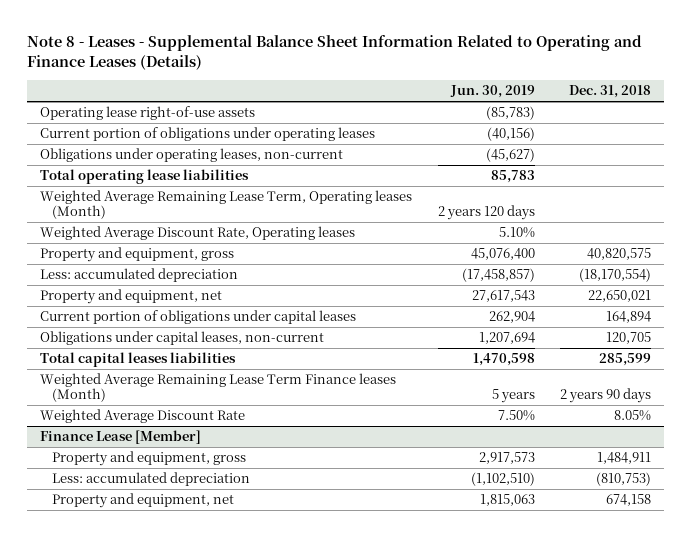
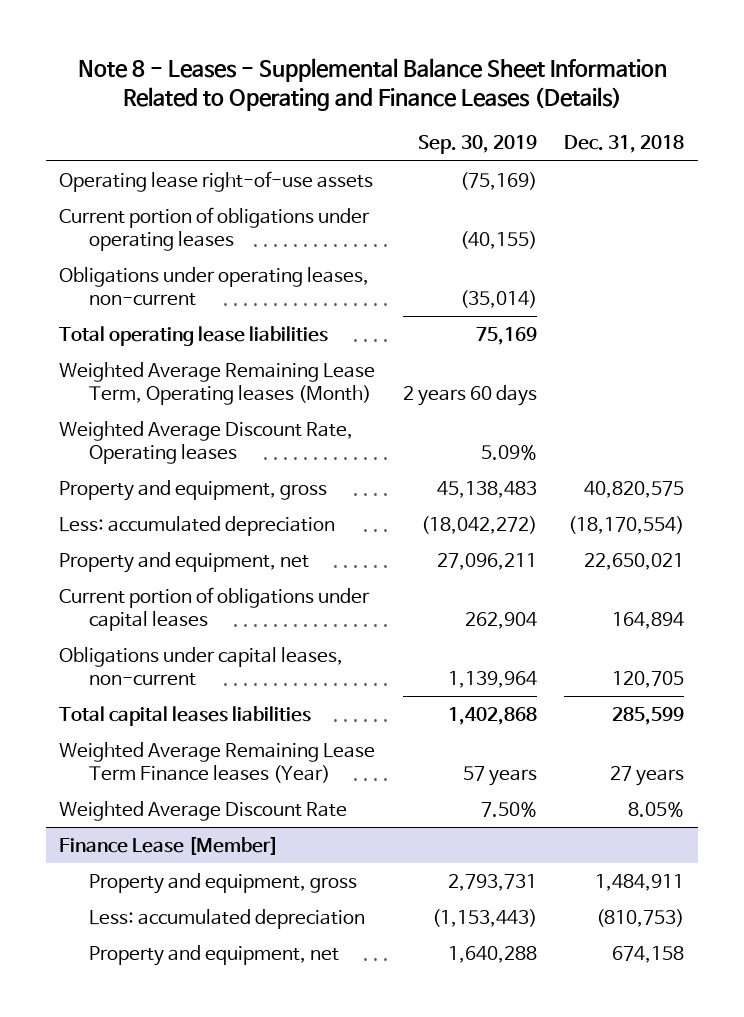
- | Jun. 30, 2019 | Dec. 31, 2018
+ | Sep. 30, 2019 | Dec. 31, 2018
- Weighted Average Remaining Lease Term Finance leases (Month) | 5 years | 2 years 90 days
+ Weighted Average Remaining Lease Term Finance leases (Year) | 57 years | 27 years

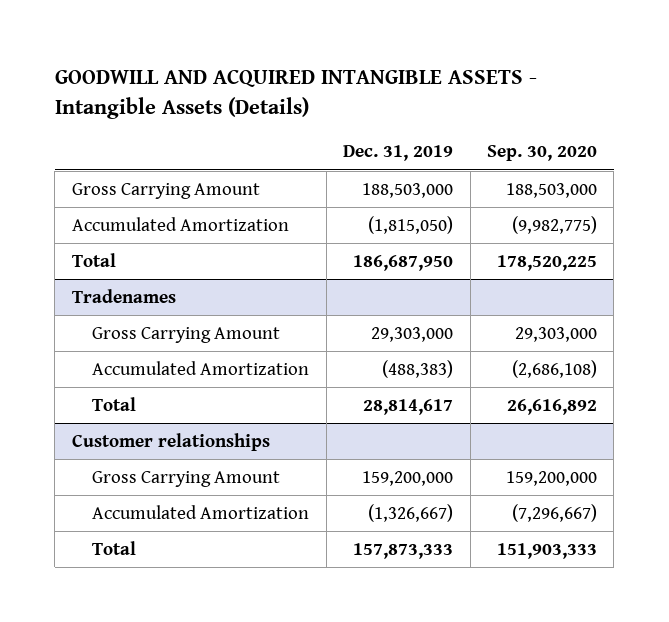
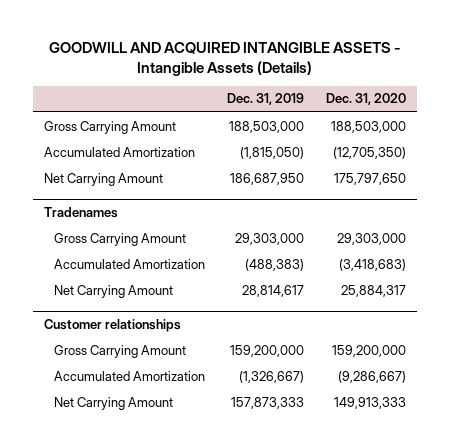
- | Dec. 31, 2019 | Sep. 30, 2020
+ | Dec. 31, 2019 | Dec. 31, 2020
- Total | 186,687,950 | 178,520,225
+ Net Carrying Amount | 186,687,950 | 175,797,650
@ Tradenames
- Total | 28,814,617 | 26,616,892
+ Net Carrying Amount | 28,814,617 | 25,884,317
@ Customer relationships
- Total | 157,873,333 | 151,903,333
+ Net Carrying Amount | 157,873,333 | 149,913,333

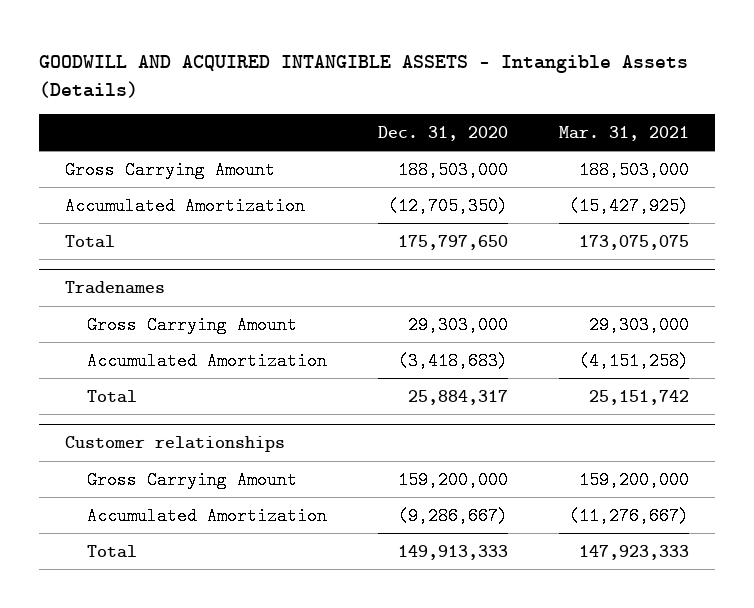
- | Dec. 31, 2019 | Dec. 31, 2020
+ | Dec. 31, 2020 | Mar. 31, 2021
- Net Carrying Amount | 186,687,950 | 175,797,650
+ Total | 175,797,650 | 173,075,075
@ Tradenames
- Net Carrying Amount | 28,814,617 | 25,884,317
+ Total | 25,884,317 | 25,151,742
@ Customer relationships
- Net Carrying Amount | 157,873,333 | 149,913,333
+ Total | 149,913,333 | 147,923,333

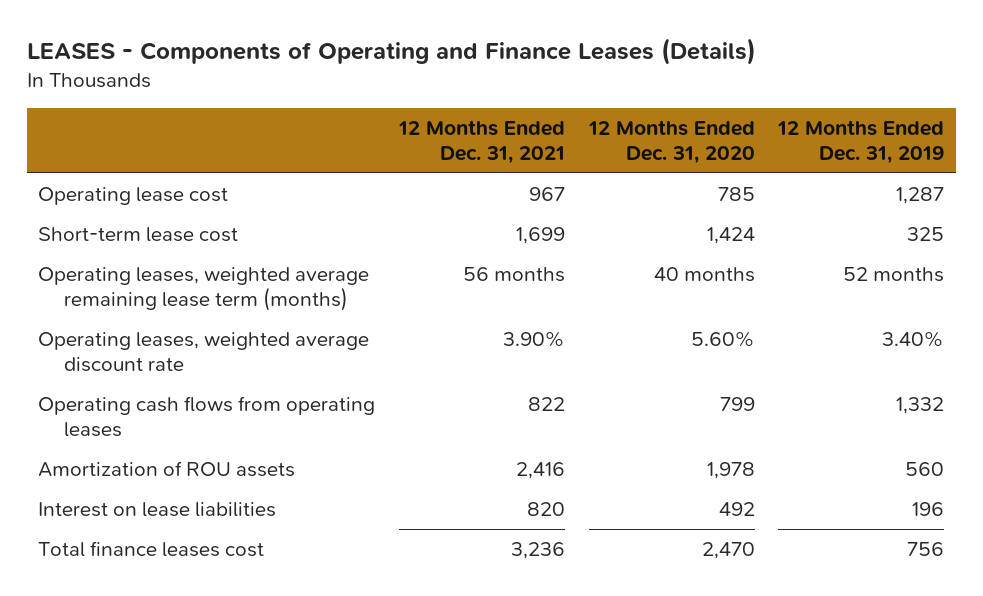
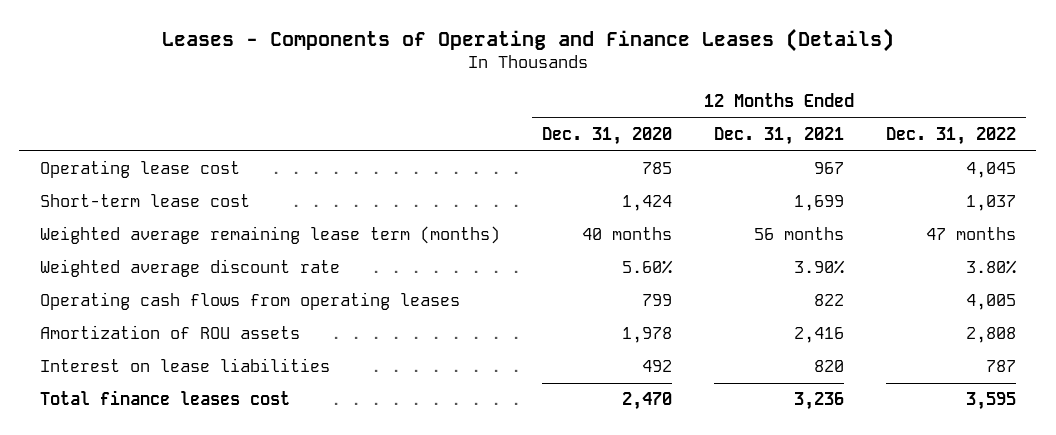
- LEASES - Components of Operating and Finance Leases (Details)
+ Leases - Components of Operating and Finance Leases (Details)
- | 12 Months Ended Dec. 31, 2021 | 12 Months Ended Dec. 31, 2020 | 12 Months Ended Dec. 31, 2019
+ | 12 Months Ended Dec. 31, 2020 | 12 Months Ended Dec. 31, 2021 | 12 Months Ended Dec. 31, 2022
- Operating leases, weighted average remaining lease term (months) | 56 months | 40 months | 52 months
- Operating leases, weighted average discount rate | 3.90% | 5.60% | 3.40%
+ Weighted average remaining lease term (months) | 40 months | 56 months | 47 months
+ Weighted average discount rate | 5.60% | 3.90% | 3.80%

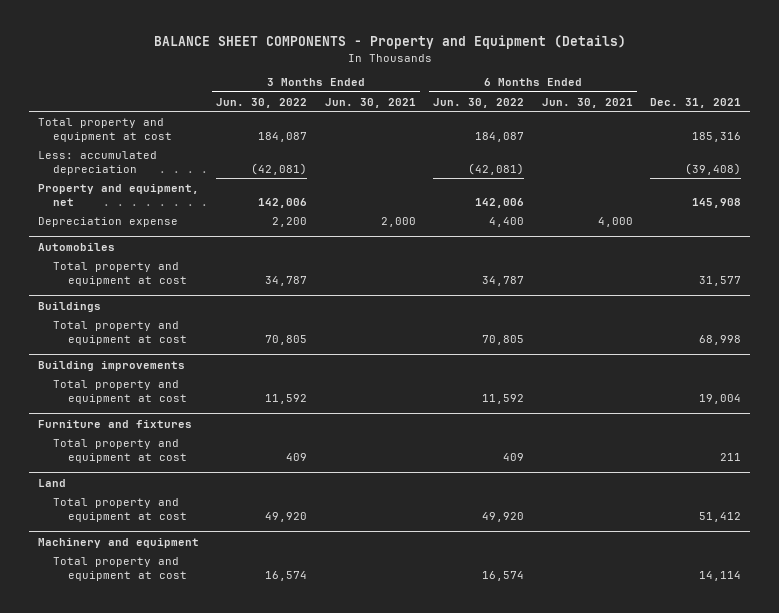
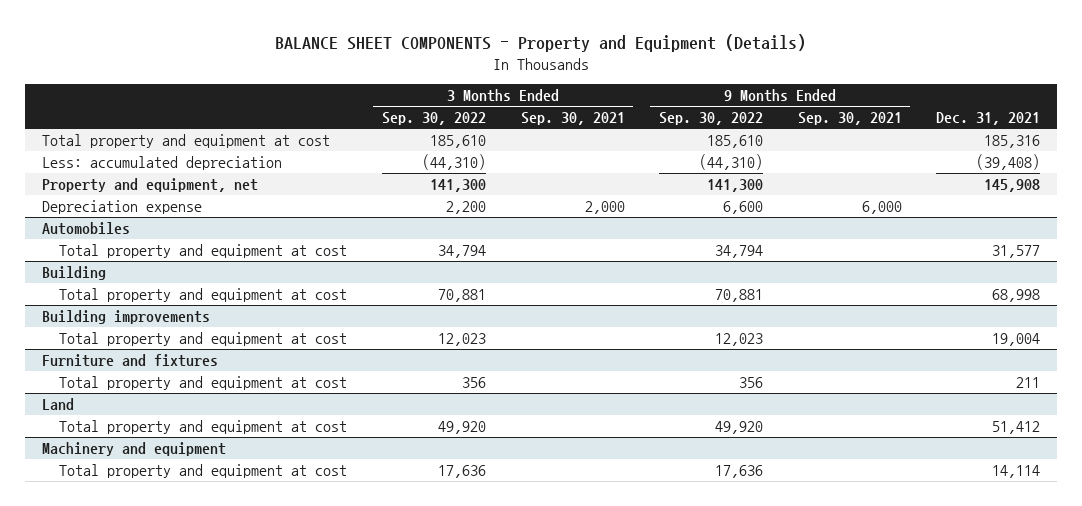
- | 3 Months Ended Jun. 30, 2022 | 3 Months Ended Jun. 30, 2021 | 6 Months Ended Jun. 30, 2022 | 6 Months Ended Jun. 30, 2021 | Dec. 31, 2021
+ | 3 Months Ended Sep. 30, 2022 | 3 Months Ended Sep. 30, 2021 | 9 Months Ended Sep. 30, 2022 | 9 Months Ended Sep. 30, 2021 | Dec. 31, 2021
- Buildings
+ Building

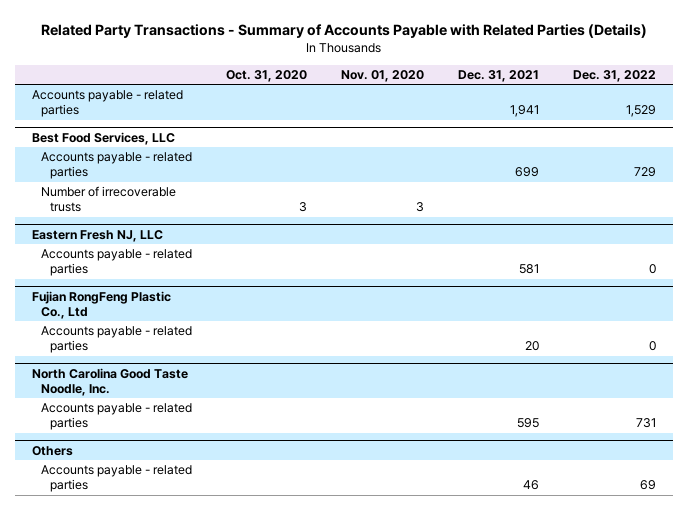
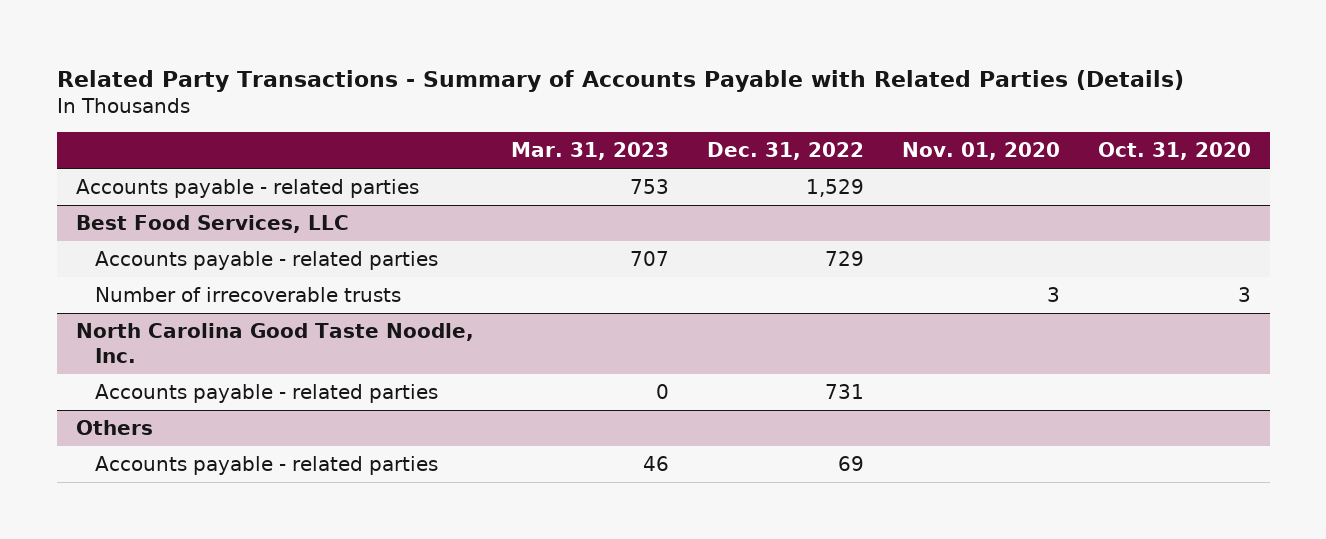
- | Oct. 31, 2020 | Nov. 01, 2020 | Dec. 31, 2021 | Dec. 31, 2022
+ | Mar. 31, 2023 | Dec. 31, 2022 | Nov. 01, 2020 | Oct. 31, 2020
- Eastern Fresh NJ, LLC
- Accounts payable - related parties | | | 581 | 0
- Fujian RongFeng Plastic Co., Ltd
- Accounts payable - related parties | | | 20 | 0

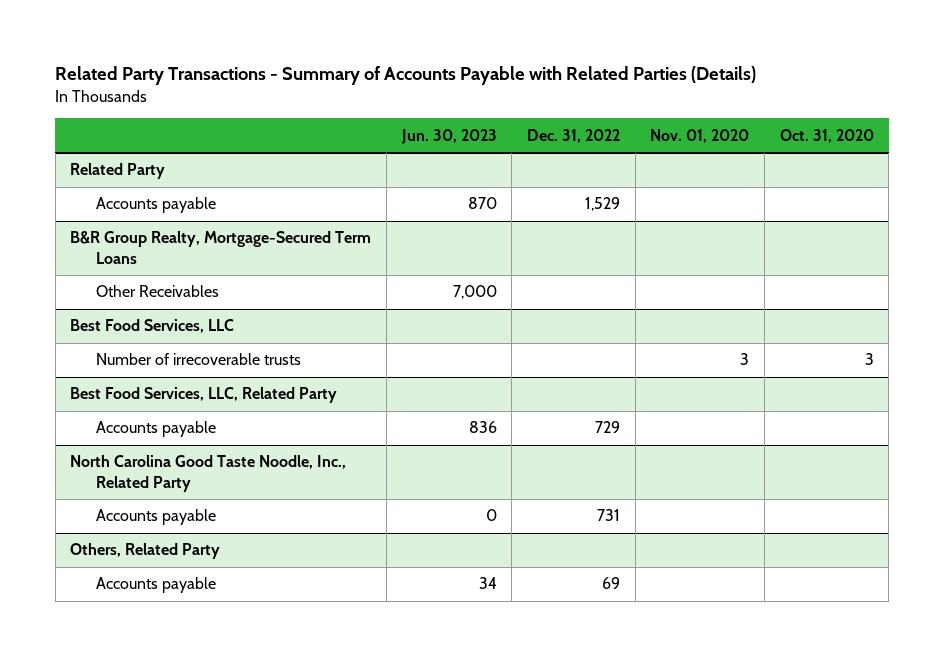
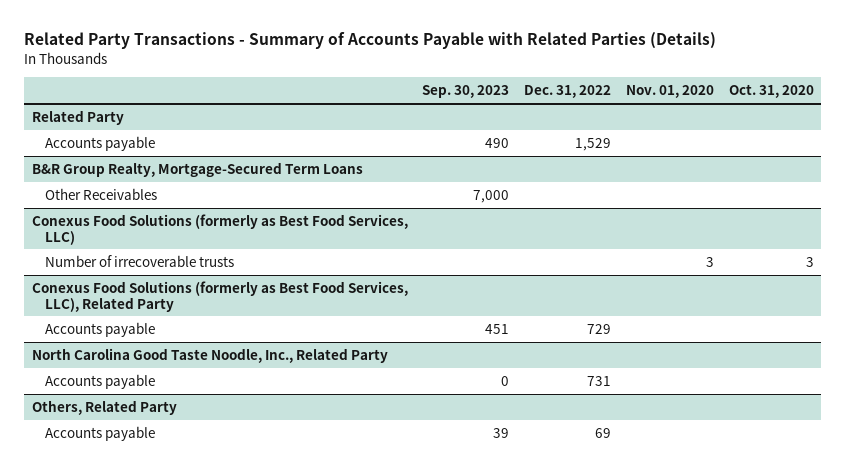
- | Jun. 30, 2023 | Dec. 31, 2022 | Nov. 01, 2020 | Oct. 31, 2020
+ | Sep. 30, 2023 | Dec. 31, 2022 | Nov. 01, 2020 | Oct. 31, 2020
- Best Food Services, LLC
+ Conexus Food Solutions (formerly as Best Food Services, LLC)
- Best Food Services, LLC, Related Party
+ Conexus Food Solutions (formerly as Best Food Services, LLC), Related Party

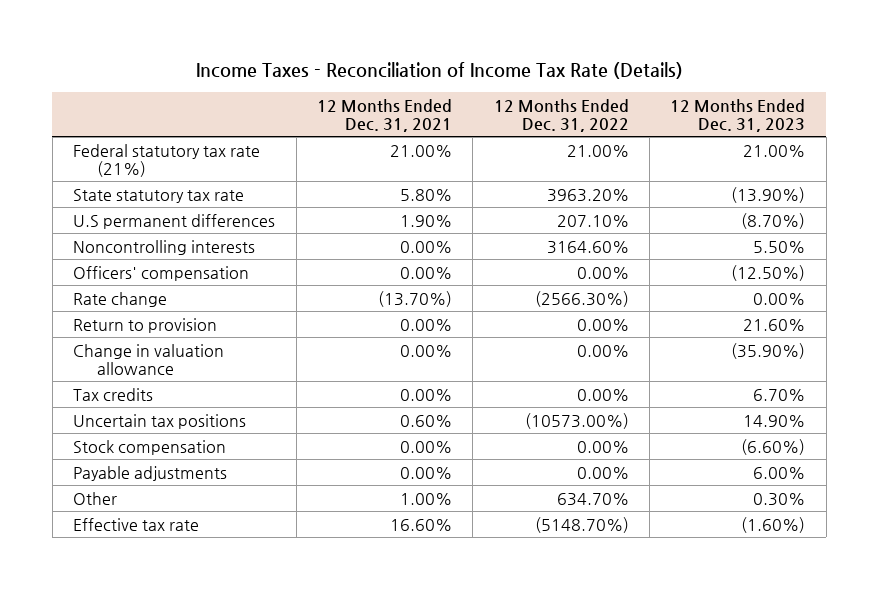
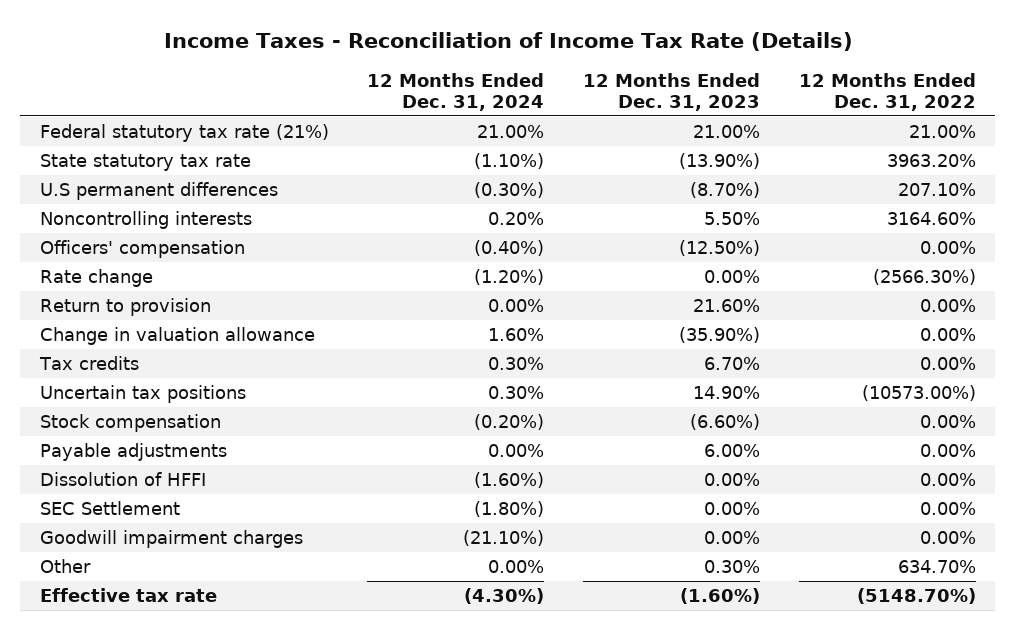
- | 12 Months Ended Dec. 31, 2021 | 12 Months Ended Dec. 31, 2022 | 12 Months Ended Dec. 31, 2023
+ | 12 Months Ended Dec. 31, 2024 | 12 Months Ended Dec. 31, 2023 | 12 Months Ended Dec. 31, 2022
+ Dissolution of HFFI | (1.60%) | 0.00% | 0.00%
+ SEC Settlement | (1.80%) | 0.00% | 0.00%
+ Goodwill impairment charges | (21.10%) | 0.00% | 0.00%

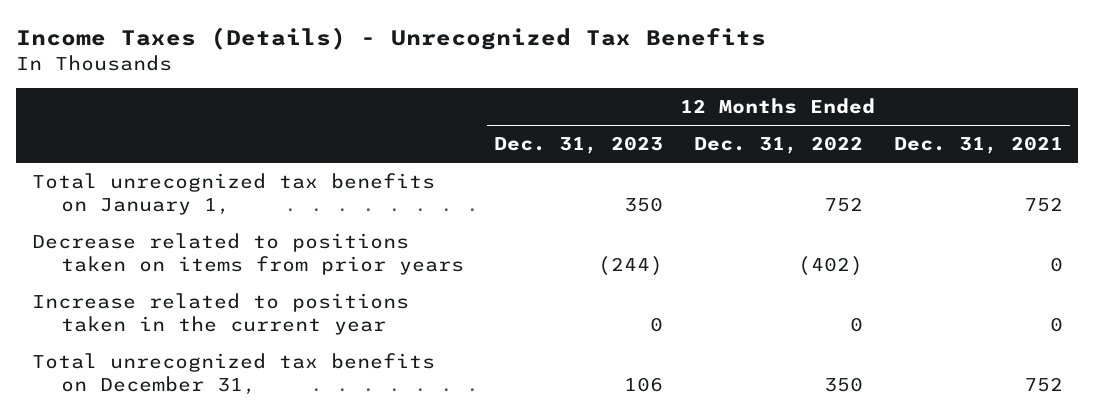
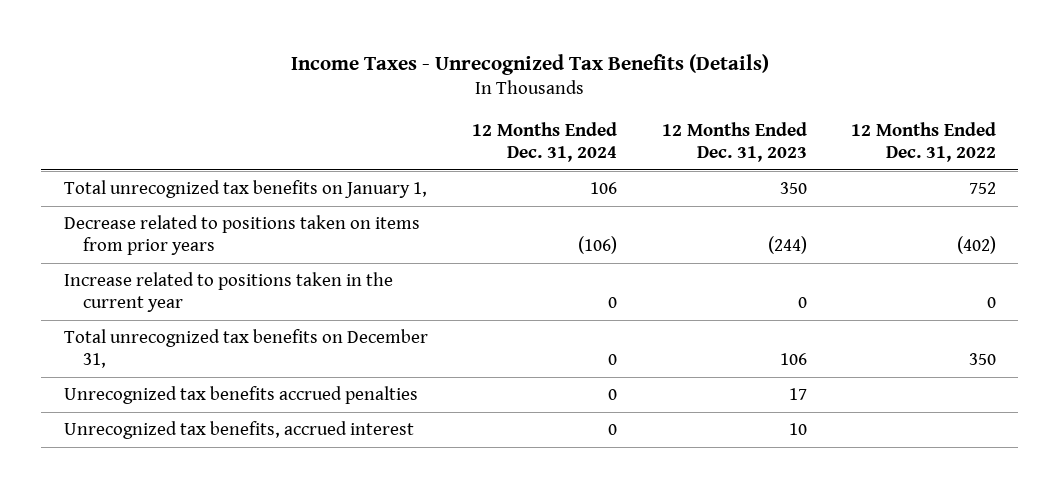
- Income Taxes (Details) - Unrecognized Tax Benefits
+ Income Taxes - Unrecognized Tax Benefits (Details)
- | 12 Months Ended Dec. 31, 2023 | 12 Months Ended Dec. 31, 2022 | 12 Months Ended Dec. 31, 2021
+ | 12 Months Ended Dec. 31, 2024 | 12 Months Ended Dec. 31, 2023 | 12 Months Ended Dec. 31, 2022
+ Unrecognized tax benefits accrued penalties | 0 | 17 |
+ Unrecognized tax benefits, accrued interest | 0 | 10 |

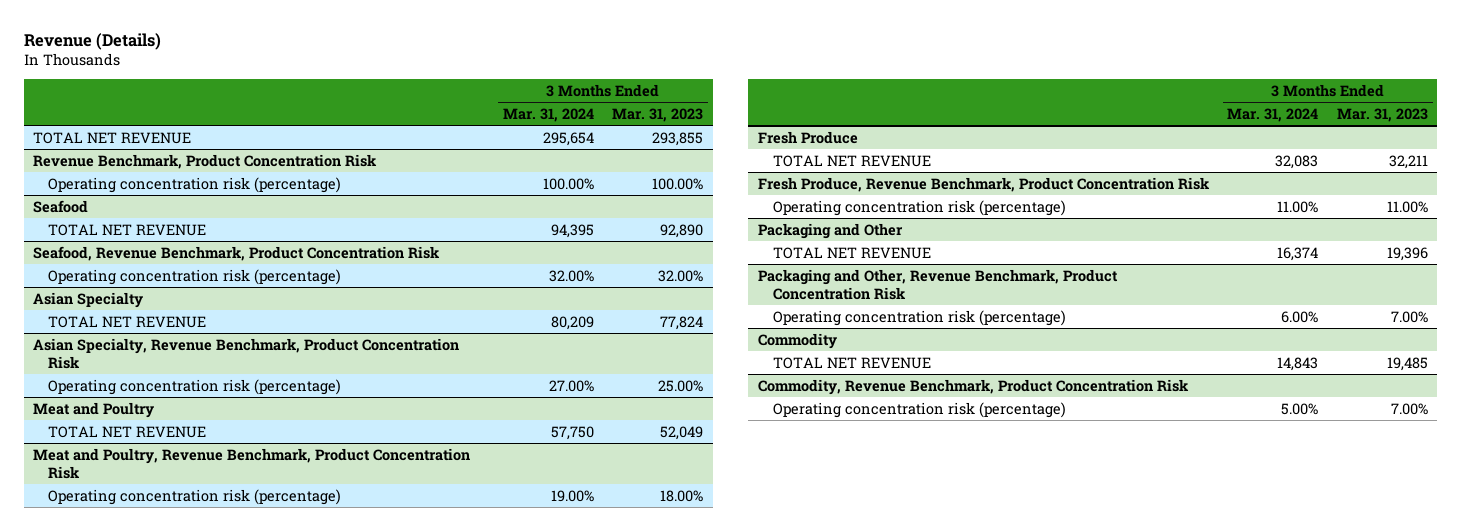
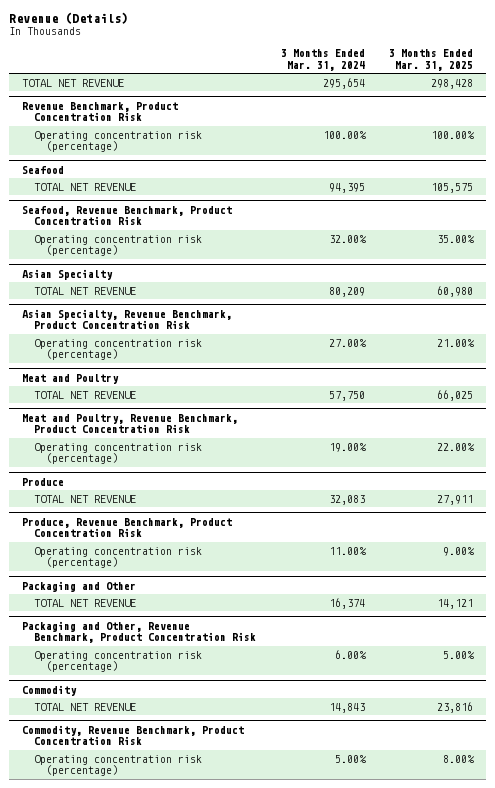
- | 3 Months Ended Mar. 31, 2024 | 3 Months Ended Mar. 31, 2023
+ | 3 Months Ended Mar. 31, 2024 | 3 Months Ended Mar. 31, 2025
- Fresh Produce
+ Produce
- Fresh Produce, Revenue Benchmark, Product Concentration Risk
+ Produce, Revenue Benchmark, Product Concentration Risk

